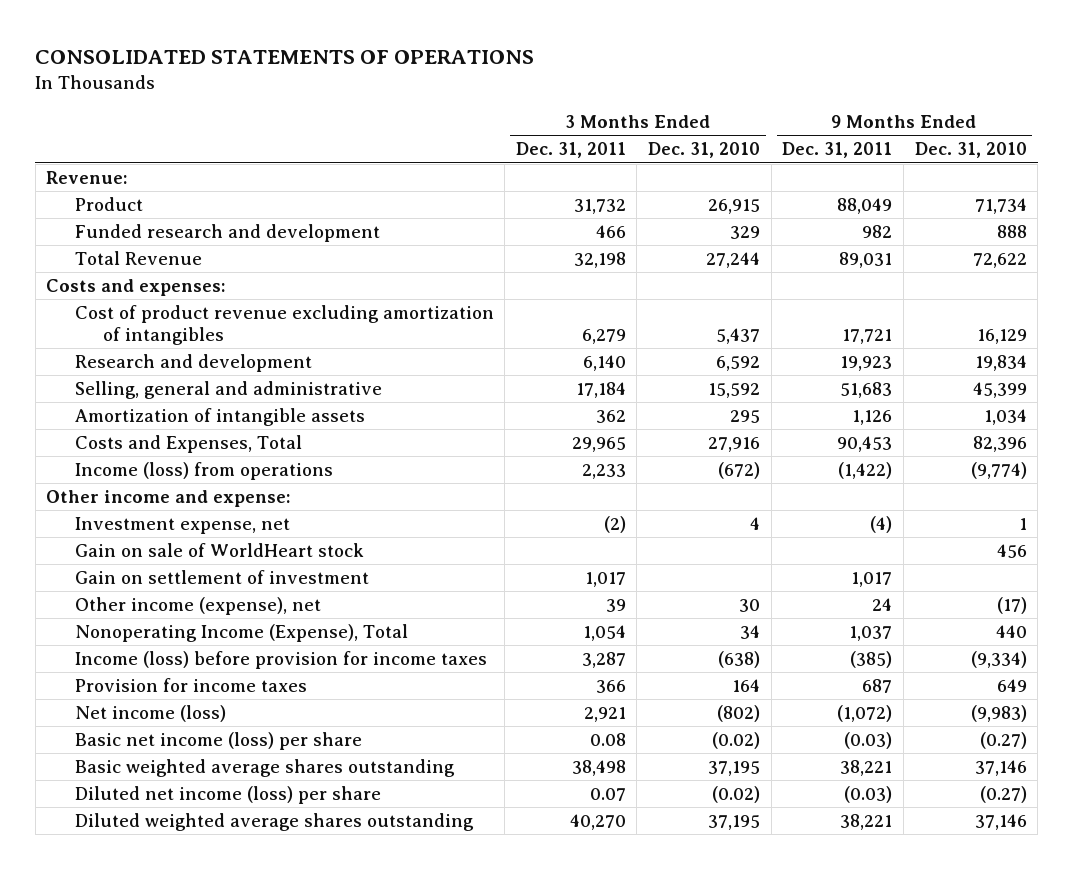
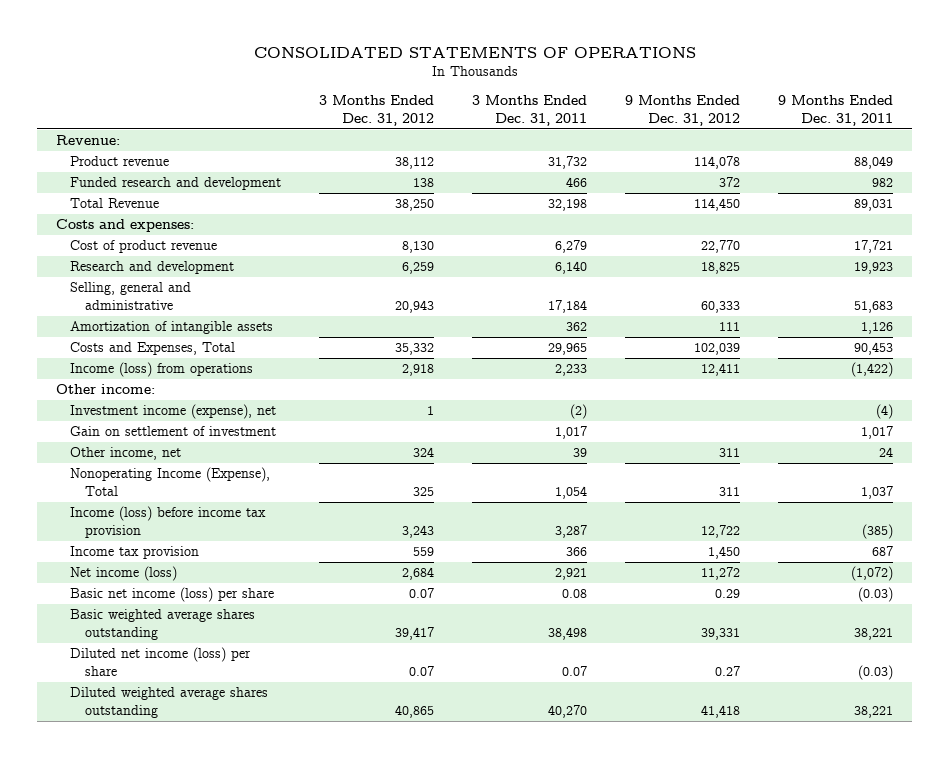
- | 3 Months Ended Dec. 31, 2011 | 3 Months Ended Dec. 31, 2010 | 9 Months Ended Dec. 31, 2011 | 9 Months Ended Dec. 31, 2010
+ | 3 Months Ended Dec. 31, 2012 | 3 Months Ended Dec. 31, 2011 | 9 Months Ended Dec. 31, 2012 | 9 Months Ended Dec. 31, 2011
- Product | 31,732 | 26,915 | 88,049 | 71,734
+ Product revenue | 38,112 | 31,732 | 114,078 | 88,049
- Cost of product revenue excluding amortization of intangibles | 6,279 | 5,437 | 17,721 | 16,129
+ Cost of product revenue | 8,130 | 6,279 | 22,770 | 17,721
- Other income and expense:
- Investment expense, net | (2) | 4 | (4) | 1
- Gain on sale of WorldHeart stock | | | | 456
+ Other income:
+ Investment income (expense), net | 1 | (2) | | (4)
- Other income (expense), net | 39 | 30 | 24 | (17)
+ Other income, net | 324 | 39 | 311 | 24
- Income (loss) before provision for income taxes | 3,287 | (638) | (385) | (9,334)
- Provision for income taxes | 366 | 164 | 687 | 649
+ Income (loss) before income tax provision | 3,243 | 3,287 | 12,722 | (385)
+ Income tax provision | 559 | 366 | 1,450 | 687

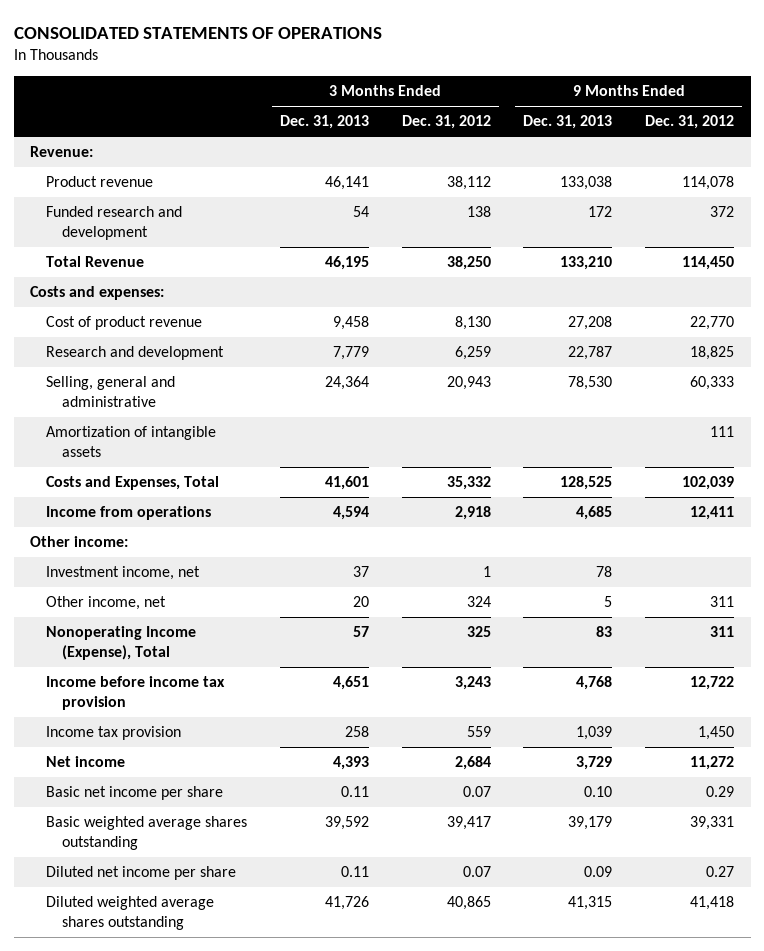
- | 3 Months Ended Dec. 31, 2012 | 3 Months Ended Dec. 31, 2011 | 9 Months Ended Dec. 31, 2012 | 9 Months Ended Dec. 31, 2011
+ | 3 Months Ended Dec. 31, 2013 | 3 Months Ended Dec. 31, 2012 | 9 Months Ended Dec. 31, 2013 | 9 Months Ended Dec. 31, 2012
- Income (loss) from operations | 2,918 | 2,233 | 12,411 | (1,422)
+ Income from operations | 4,594 | 2,918 | 4,685 | 12,411
- Investment income (expense), net | 1 | (2) | | (4)
- Gain on settlement of investment | | 1,017 | | 1,017
+ Investment income, net | 37 | 1 | 78 |
- Income (loss) before income tax provision | 3,243 | 3,287 | 12,722 | (385)
+ Income before income tax provision | 4,651 | 3,243 | 4,768 | 12,722
- Net income (loss) | 2,684 | 2,921 | 11,272 | (1,072)
- Basic net income (loss) per share | 0.07 | 0.08 | 0.29 | (0.03)
+ Net income | 4,393 | 2,684 | 3,729 | 11,272
+ Basic net income per share | 0.11 | 0.07 | 0.10 | 0.29
- Diluted net income (loss) per share | 0.07 | 0.07 | 0.27 | (0.03)
+ Diluted net income per share | 0.11 | 0.07 | 0.09 | 0.27

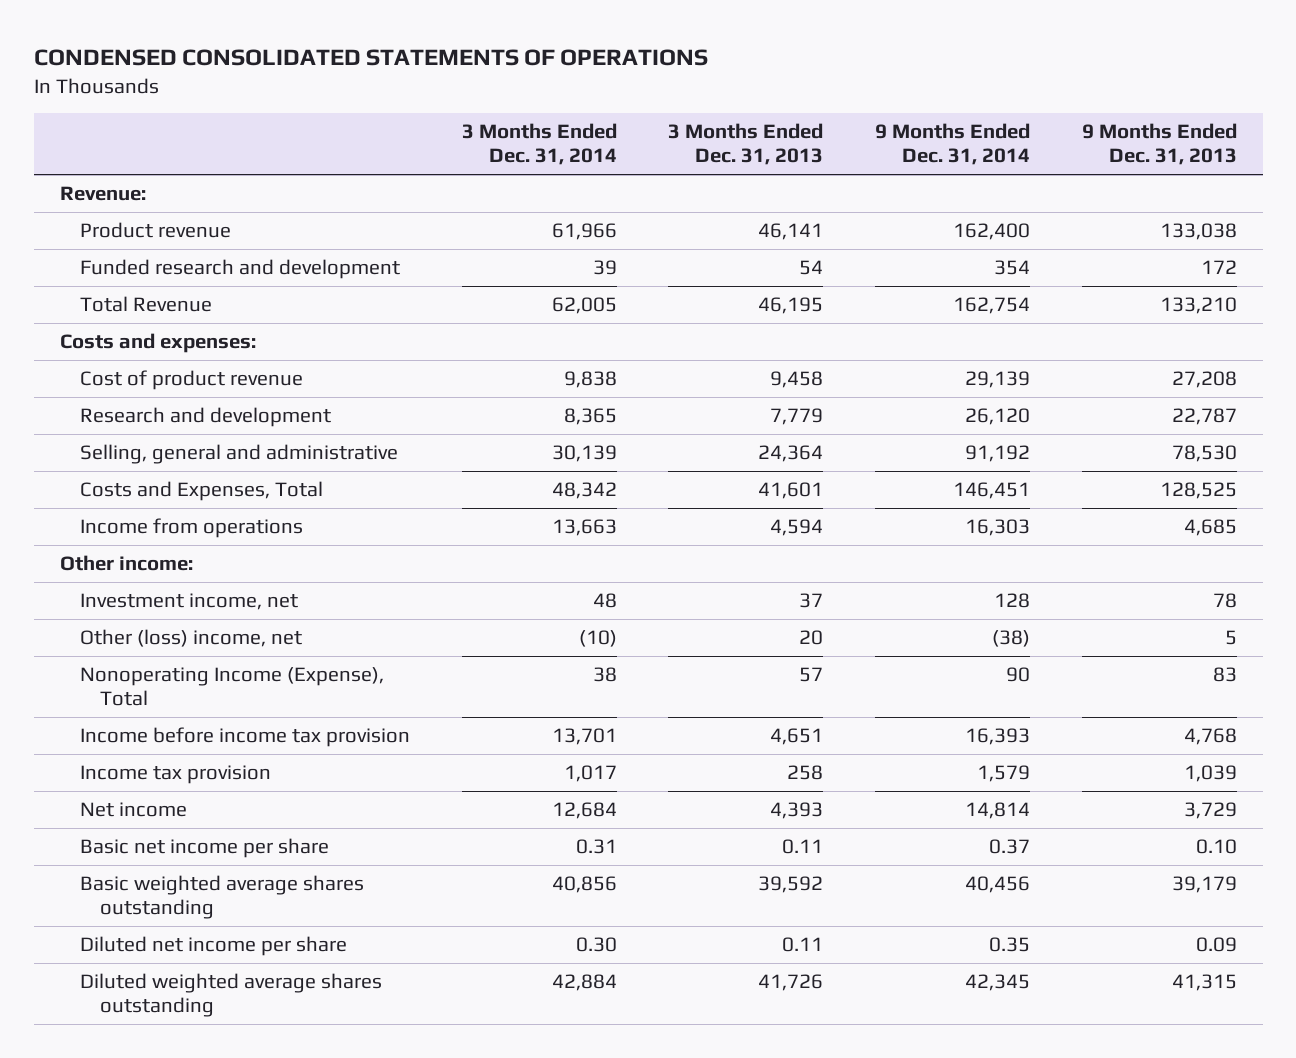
- CONSOLIDATED STATEMENTS OF OPERATIONS
+ CONDENSED CONSOLIDATED STATEMENTS OF OPERATIONS
- | 3 Months Ended Dec. 31, 2013 | 3 Months Ended Dec. 31, 2012 | 9 Months Ended Dec. 31, 2013 | 9 Months Ended Dec. 31, 2012
+ | 3 Months Ended Dec. 31, 2014 | 3 Months Ended Dec. 31, 2013 | 9 Months Ended Dec. 31, 2014 | 9 Months Ended Dec. 31, 2013
- Amortization of intangible assets | | | | 111
- Other income, net | 20 | 324 | 5 | 311
+ Other (loss) income, net | (10) | 20 | (38) | 5

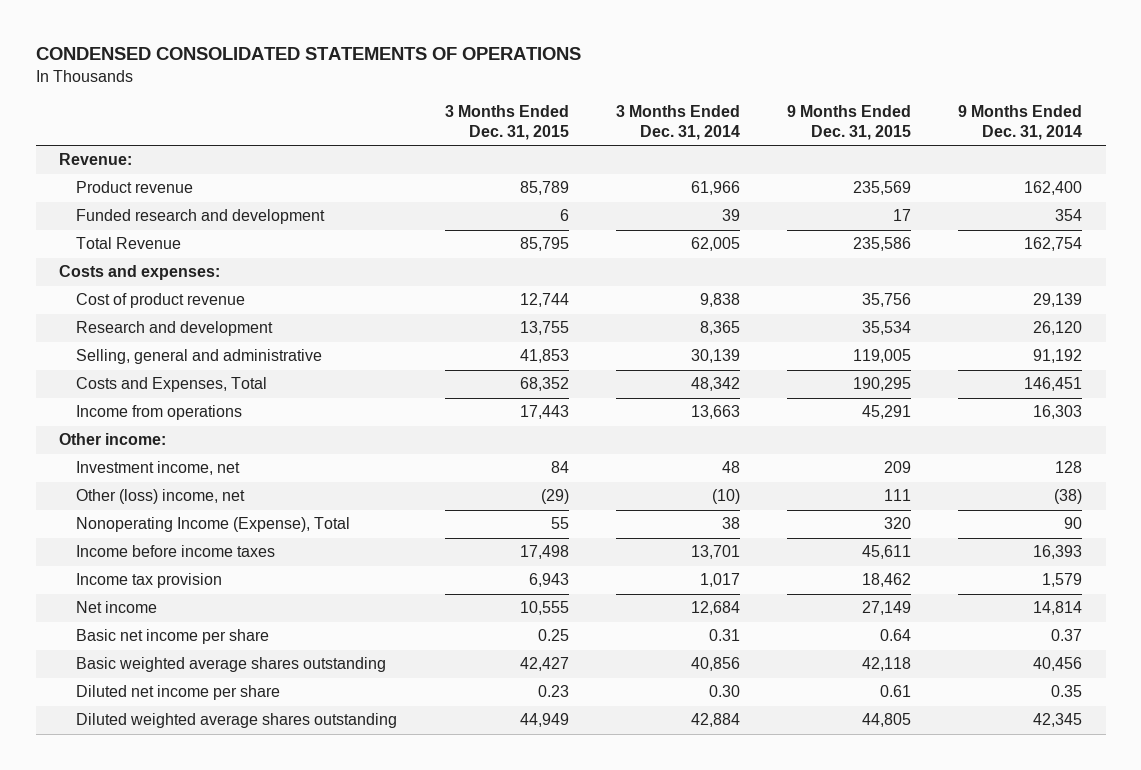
- | 3 Months Ended Dec. 31, 2014 | 3 Months Ended Dec. 31, 2013 | 9 Months Ended Dec. 31, 2014 | 9 Months Ended Dec. 31, 2013
+ | 3 Months Ended Dec. 31, 2015 | 3 Months Ended Dec. 31, 2014 | 9 Months Ended Dec. 31, 2015 | 9 Months Ended Dec. 31, 2014
- Income before income tax provision | 13,701 | 4,651 | 16,393 | 4,768
+ Income before income taxes | 17,498 | 13,701 | 45,611 | 16,393

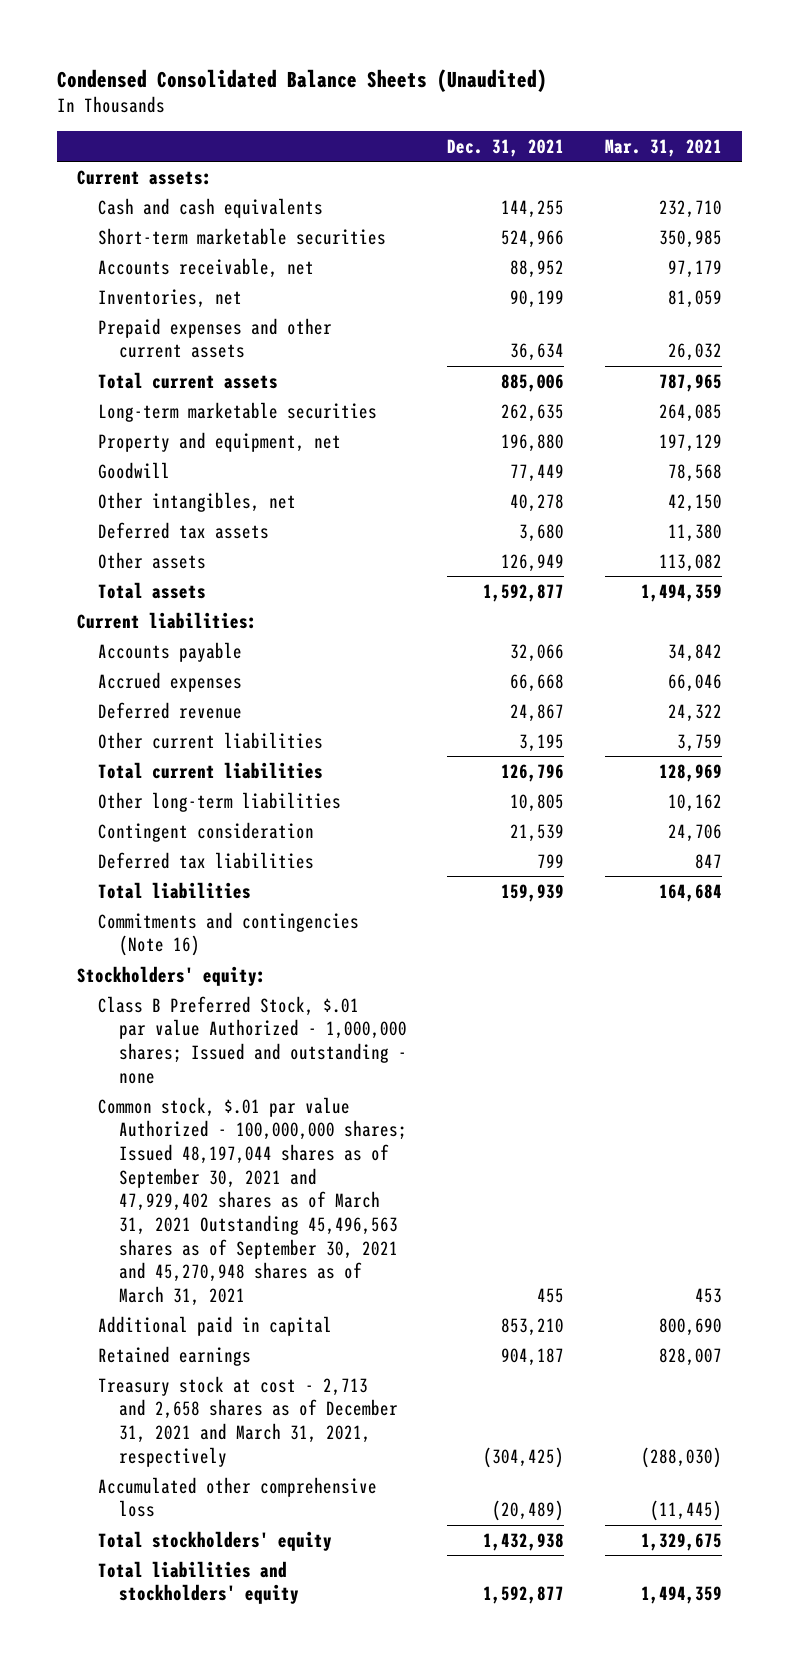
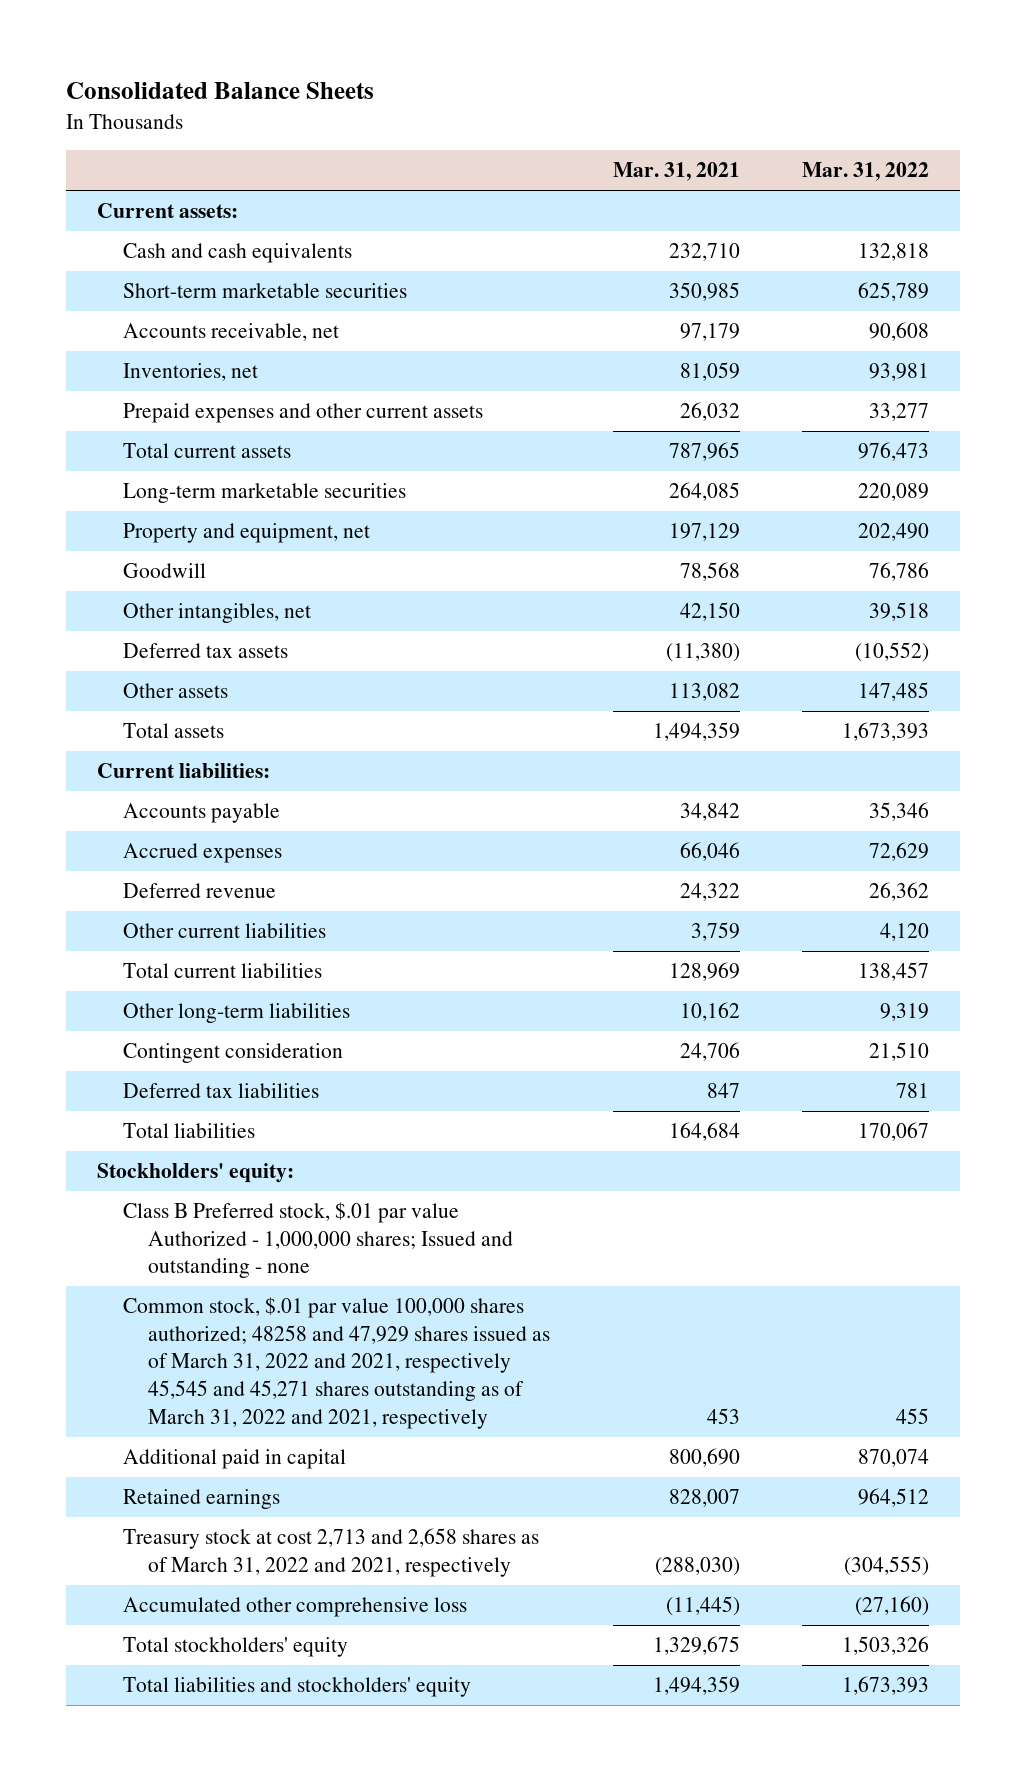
- Condensed Consolidated Balance Sheets (Unaudited)
+ Consolidated Balance Sheets
- | Dec. 31, 2021 | Mar. 31, 2021
+ | Mar. 31, 2021 | Mar. 31, 2022
- Deferred tax assets | 3,680 | 11,380
+ Deferred tax assets | (11,380) | (10,552)
- Commitments and contingencies (Note 16)
- Class B Preferred Stock, $.01 par value Authorized - 1,000,000 shares; Issued and outstanding - none
- Common stock, $.01 par value Authorized - 100,000,000 shares; Issued 48,197,044 shares as of September 30, 2021 and 47,929,402 shares as of March 31, 2021 Outstanding 45,496,563 shares as of September 30, 2021 and 45,270,948 shares as of March 31, 2021 | 455 | 453
+ Class B Preferred stock, $.01 par value Authorized - 1,000,000 shares; Issued and outstanding - none
+ Common stock, $.01 par value 100,000 shares authorized; 48258 and 47,929 shares issued as of March 31, 2022 and 2021, respectively 45,545 and 45,271 shares outstanding as of March 31, 2022 and 2021, respectively | 453 | 455
- Treasury stock at cost - 2,713 and 2,658 shares as of December 31, 2021 and March 31, 2021, respectively | (304,425) | (288,030)
+ Treasury stock at cost 2,713 and 2,658 shares as of March 31, 2022 and 2021, respectively | (288,030) | (304,555)

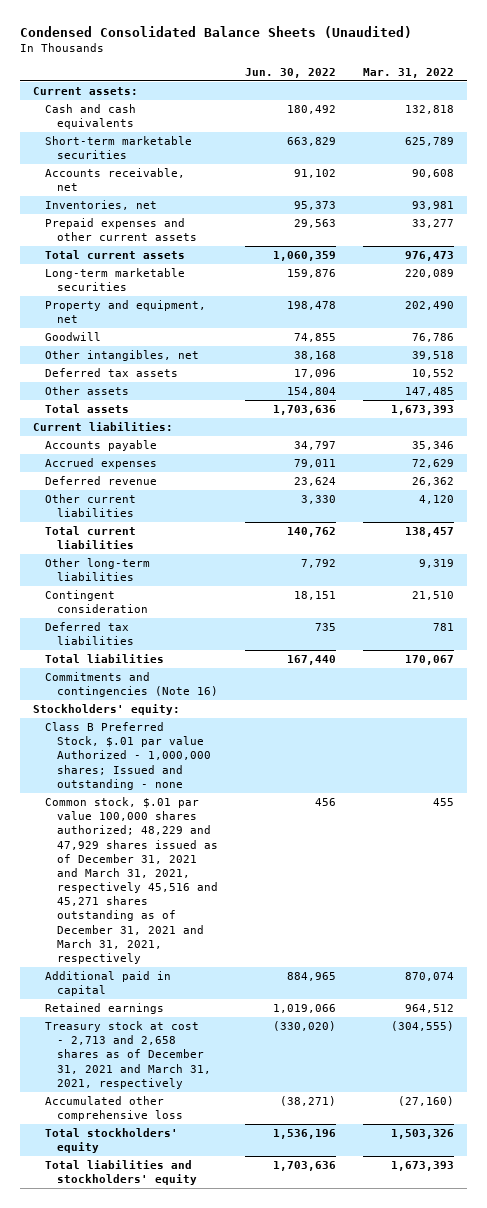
- Consolidated Balance Sheets
+ Condensed Consolidated Balance Sheets (Unaudited)
- | Mar. 31, 2021 | Mar. 31, 2022
+ | Jun. 30, 2022 | Mar. 31, 2022
- Deferred tax assets | (11,380) | (10,552)
+ Deferred tax assets | 17,096 | 10,552
+ Commitments and contingencies (Note 16)
- Class B Preferred stock, $.01 par value Authorized - 1,000,000 shares; Issued and outstanding - none
- Common stock, $.01 par value 100,000 shares authorized; 48258 and 47,929 shares issued as of March 31, 2022 and 2021, respectively 45,545 and 45,271 shares outstanding as of March 31, 2022 and 2021, respectively | 453 | 455
+ Class B Preferred Stock, $.01 par value Authorized - 1,000,000 shares; Issued and outstanding - none
+ Common stock, $.01 par value 100,000 shares authorized; 48,229 and 47,929 shares issued as of December 31, 2021 and March 31, 2021, respectively 45,516 and 45,271 shares outstanding as of December 31, 2021 and March 31, 2021, respectively | 456 | 455
- Treasury stock at cost 2,713 and 2,658 shares as of March 31, 2022 and 2021, respectively | (288,030) | (304,555)
+ Treasury stock at cost - 2,713 and 2,658 shares as of December 31, 2021 and March 31, 2021, respectively | (330,020) | (304,555)

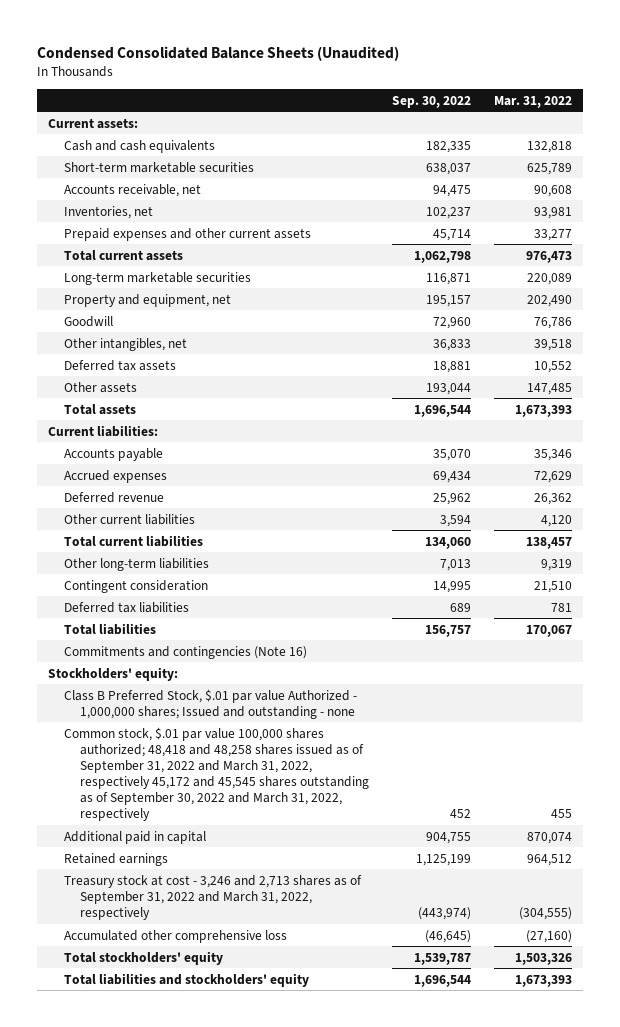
- | Jun. 30, 2022 | Mar. 31, 2022
+ | Sep. 30, 2022 | Mar. 31, 2022
- Common stock, $.01 par value 100,000 shares authorized; 48,229 and 47,929 shares issued as of December 31, 2021 and March 31, 2021, respectively 45,516 and 45,271 shares outstanding as of December 31, 2021 and March 31, 2021, respectively | 456 | 455
+ Common stock, $.01 par value 100,000 shares authorized; 48,418 and 48,258 shares issued as of September 31, 2022 and March 31, 2022, respectively 45,172 and 45,545 shares outstanding as of September 30, 2022 and March 31, 2022, respectively | 452 | 455
- Treasury stock at cost - 2,713 and 2,658 shares as of December 31, 2021 and March 31, 2021, respectively | (330,020) | (304,555)
+ Treasury stock at cost - 3,246 and 2,713 shares as of September 31, 2022 and March 31, 2022, respectively | (443,974) | (304,555)

